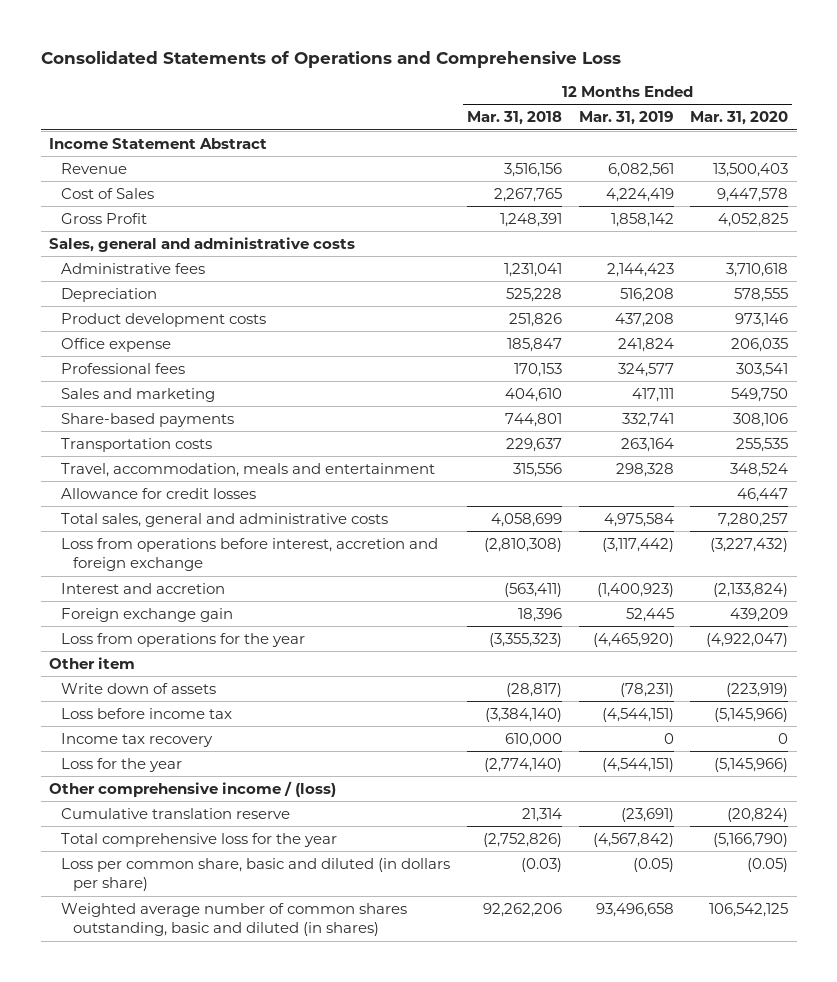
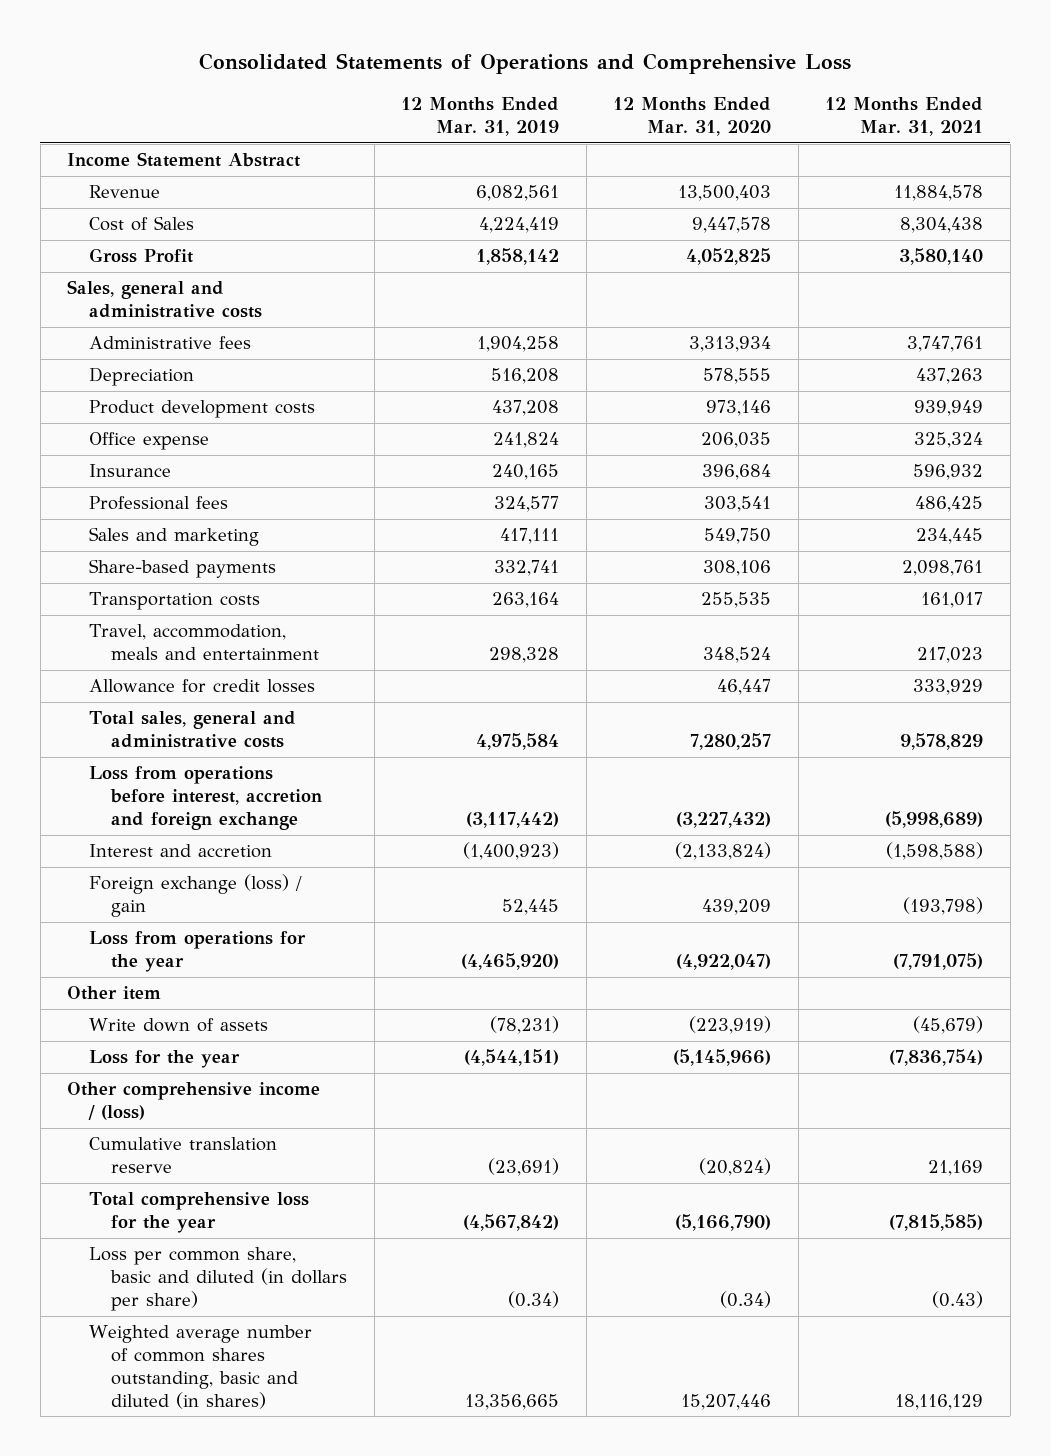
- | 12 Months Ended Mar. 31, 2018 | 12 Months Ended Mar. 31, 2019 | 12 Months Ended Mar. 31, 2020
+ | 12 Months Ended Mar. 31, 2019 | 12 Months Ended Mar. 31, 2020 | 12 Months Ended Mar. 31, 2021
- Administrative fees | 1,231,041 | 2,144,423 | 3,710,618
+ Administrative fees | 1,904,258 | 3,313,934 | 3,747,761
+ Insurance | 240,165 | 396,684 | 596,932
- Foreign exchange gain | 18,396 | 52,445 | 439,209
+ Foreign exchange (loss) / gain | 52,445 | 439,209 | (193,798)
- Loss before income tax | (3,384,140) | (4,544,151) | (5,145,966)
- Income tax recovery | 610,000 | 0 | 0
- Loss per common share, basic and diluted (in dollars per share) | (0.03) | (0.05) | (0.05)
- Weighted average number of common shares outstanding, basic and diluted (in shares) | 92,262,206 | 93,496,658 | 106,542,125
+ Loss per common share, basic and diluted (in dollars per share) | (0.34) | (0.34) | (0.43)
+ Weighted average number of common shares outstanding, basic and diluted (in shares) | 13,356,665 | 15,207,446 | 18,116,129

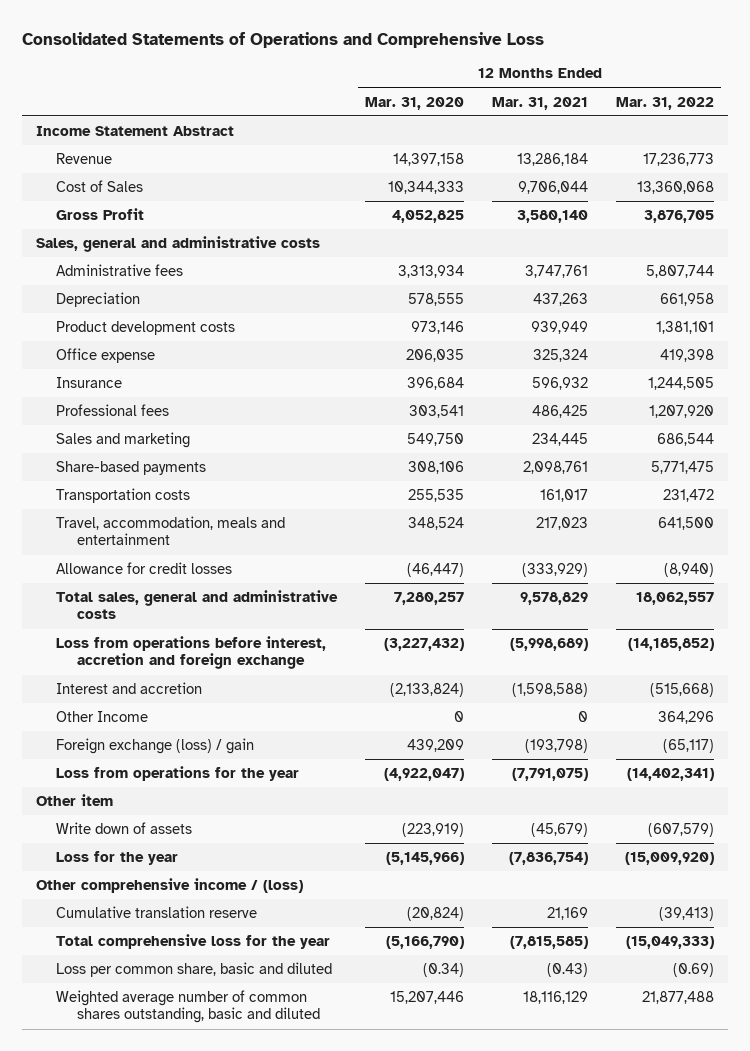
- | 12 Months Ended Mar. 31, 2019 | 12 Months Ended Mar. 31, 2020 | 12 Months Ended Mar. 31, 2021
+ | 12 Months Ended Mar. 31, 2020 | 12 Months Ended Mar. 31, 2021 | 12 Months Ended Mar. 31, 2022
- Revenue | 6,082,561 | 13,500,403 | 11,884,578
- Cost of Sales | 4,224,419 | 9,447,578 | 8,304,438
+ Revenue | 14,397,158 | 13,286,184 | 17,236,773
+ Cost of Sales | 10,344,333 | 9,706,044 | 13,360,068
- Allowance for credit losses | | 46,447 | 333,929
+ Allowance for credit losses | (46,447) | (333,929) | (8,940)
+ Other Income | 0 | 0 | 364,296
- Loss per common share, basic and diluted (in dollars per share) | (0.34) | (0.34) | (0.43)
- Weighted average number of common shares outstanding, basic and diluted (in shares) | 13,356,665 | 15,207,446 | 18,116,129
+ Loss per common share, basic and diluted | (0.34) | (0.43) | (0.69)
+ Weighted average number of common shares outstanding, basic and diluted | 15,207,446 | 18,116,129 | 21,877,488

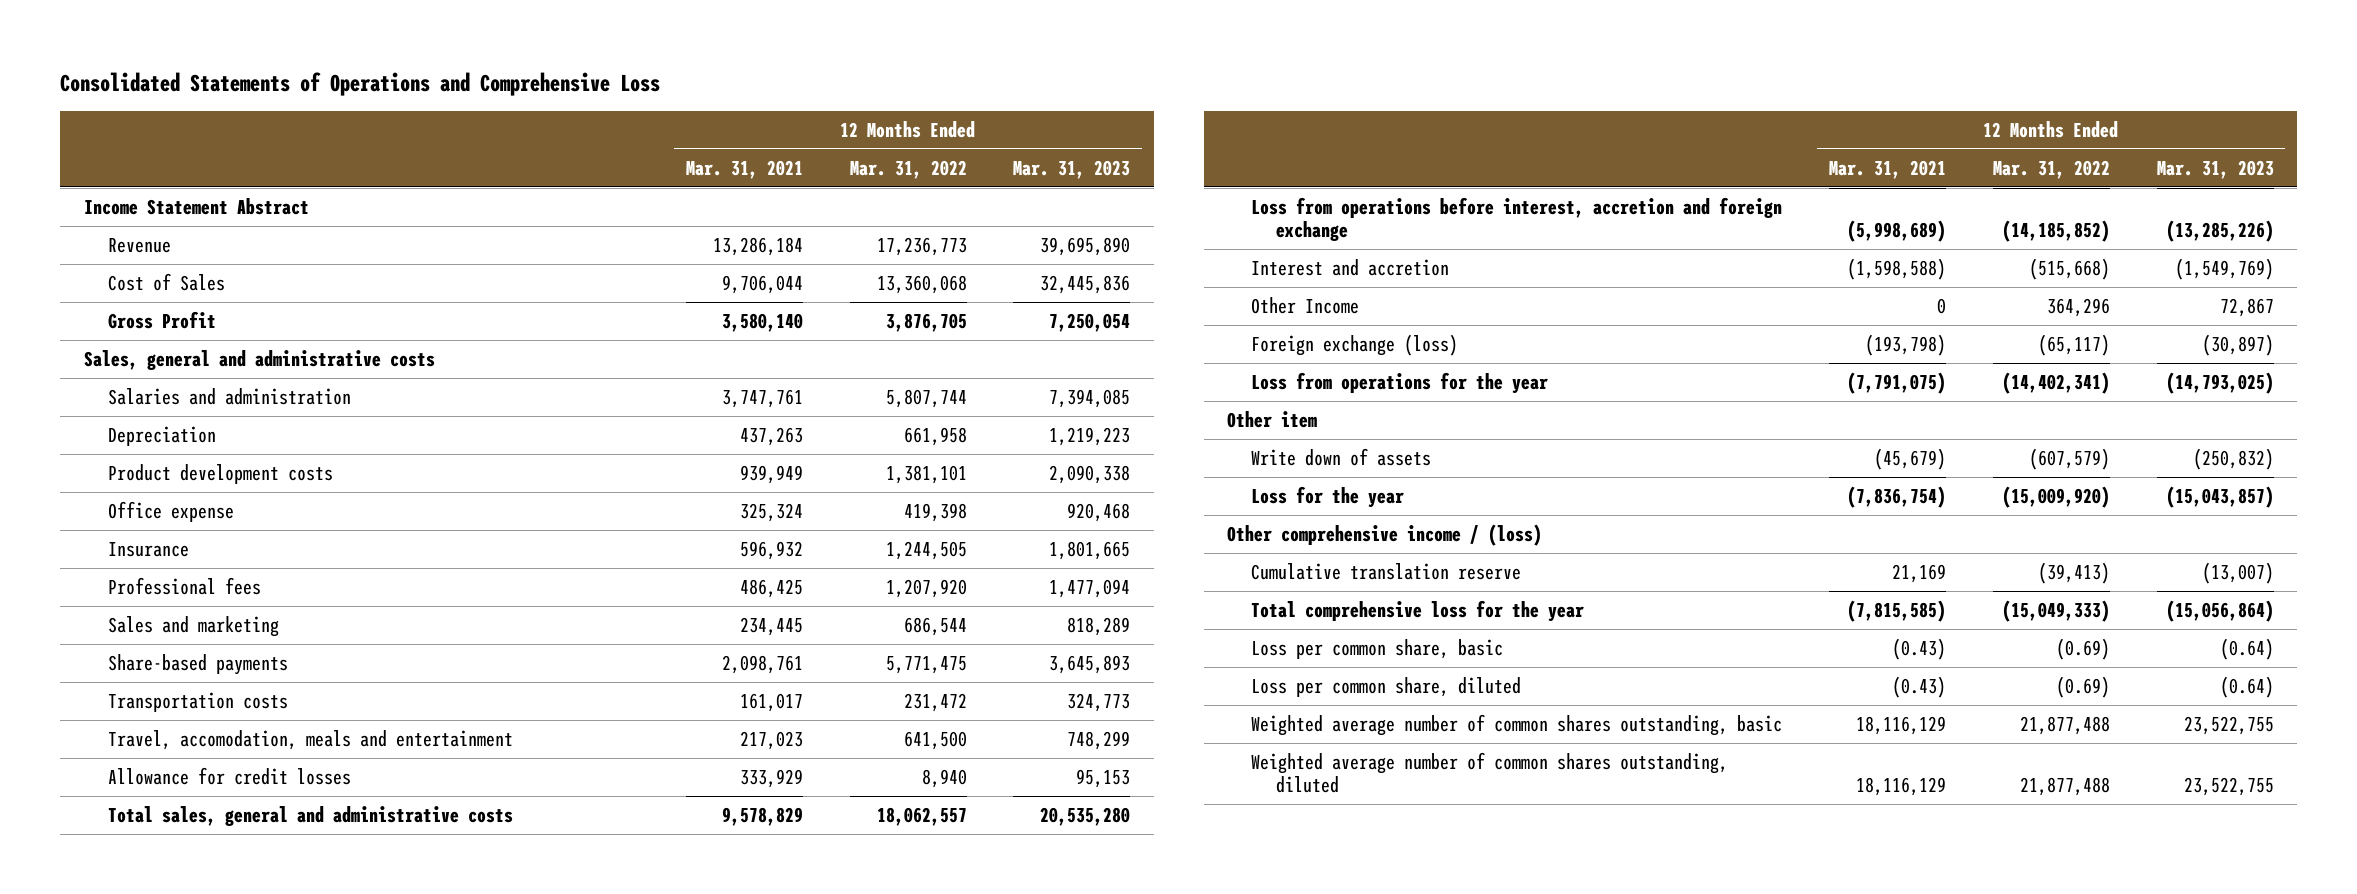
- | 12 Months Ended Mar. 31, 2020 | 12 Months Ended Mar. 31, 2021 | 12 Months Ended Mar. 31, 2022
+ | 12 Months Ended Mar. 31, 2021 | 12 Months Ended Mar. 31, 2022 | 12 Months Ended Mar. 31, 2023
- Administrative fees | 3,313,934 | 3,747,761 | 5,807,744
+ Salaries and administration | 3,747,761 | 5,807,744 | 7,394,085
- Travel, accommodation, meals and entertainment | 348,524 | 217,023 | 641,500
- Allowance for credit losses | (46,447) | (333,929) | (8,940)
+ Travel, accomodation, meals and entertainment | 217,023 | 641,500 | 748,299
+ Allowance for credit losses | 333,929 | 8,940 | 95,153
- Foreign exchange (loss) / gain | 439,209 | (193,798) | (65,117)
+ Foreign exchange (loss) | (193,798) | (65,117) | (30,897)
- Loss per common share, basic and diluted | (0.34) | (0.43) | (0.69)
- Weighted average number of common shares outstanding, basic and diluted | 15,207,446 | 18,116,129 | 21,877,488
+ Loss per common share, basic | (0.43) | (0.69) | (0.64)
+ Loss per common share, diluted | (0.43) | (0.69) | (0.64)
+ Weighted average number of common shares outstanding, basic | 18,116,129 | 21,877,488 | 23,522,755
+ Weighted average number of common shares outstanding, diluted | 18,116,129 | 21,877,488 | 23,522,755

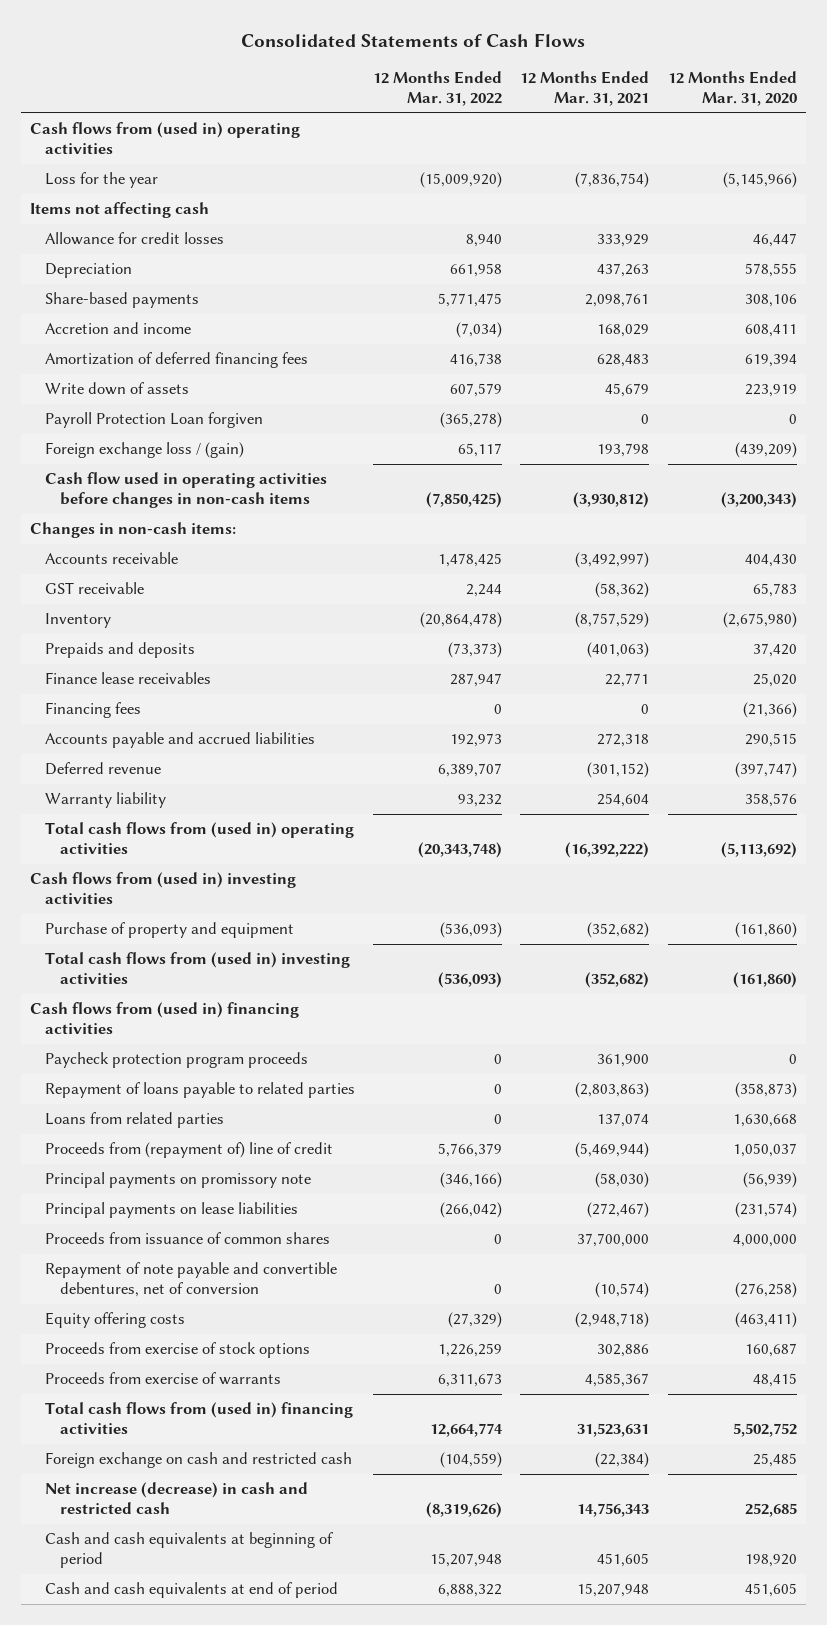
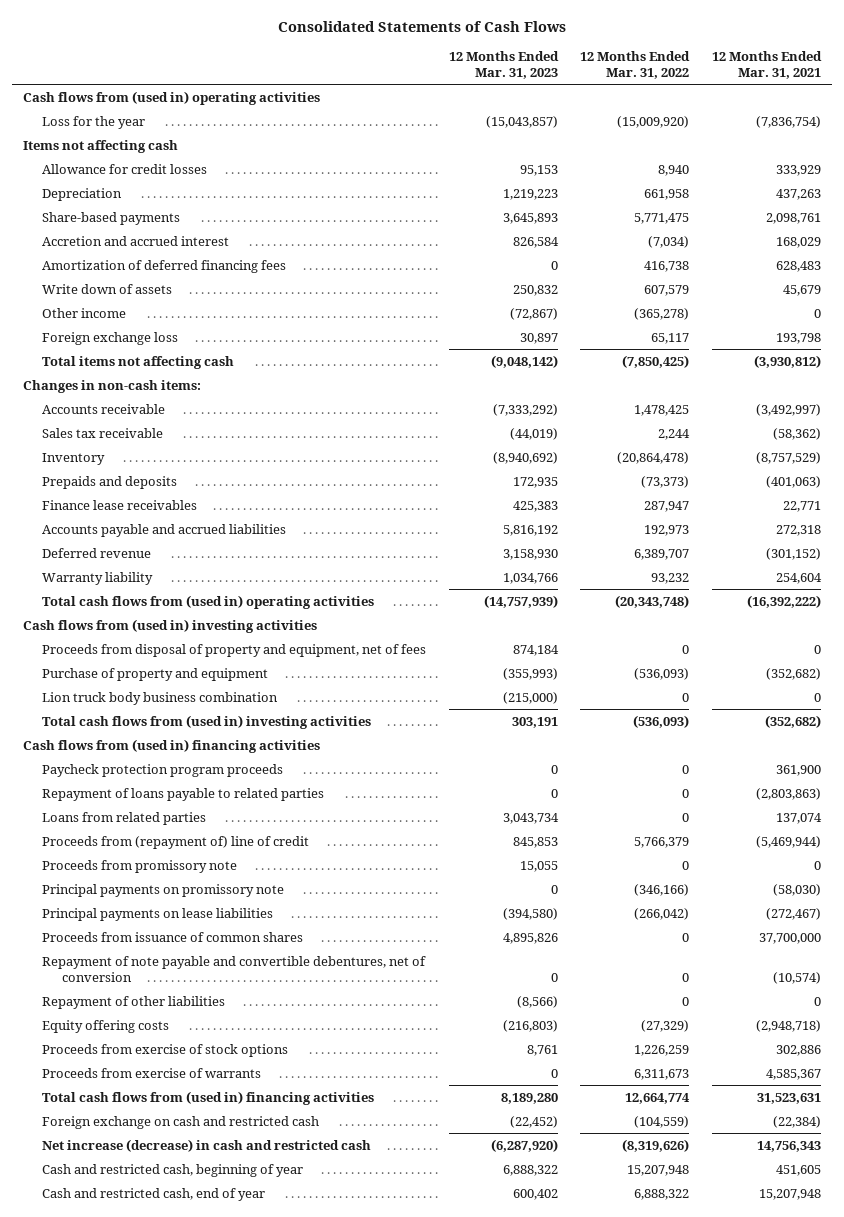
- | 12 Months Ended Mar. 31, 2022 | 12 Months Ended Mar. 31, 2021 | 12 Months Ended Mar. 31, 2020
+ | 12 Months Ended Mar. 31, 2023 | 12 Months Ended Mar. 31, 2022 | 12 Months Ended Mar. 31, 2021
- Accretion and income | (7,034) | 168,029 | 608,411
+ Accretion and accrued interest | 826,584 | (7,034) | 168,029
- Payroll Protection Loan forgiven | (365,278) | 0 | 0
- Foreign exchange loss / (gain) | 65,117 | 193,798 | (439,209)
- Cash flow used in operating activities before changes in non-cash items | (7,850,425) | (3,930,812) | (3,200,343)
+ Other income | (72,867) | (365,278) | 0
+ Foreign exchange loss | 30,897 | 65,117 | 193,798
+ Total items not affecting cash | (9,048,142) | (7,850,425) | (3,930,812)
- GST receivable | 2,244 | (58,362) | 65,783
+ Sales tax receivable | (44,019) | 2,244 | (58,362)
- Financing fees | 0 | 0 | (21,366)
+ Proceeds from disposal of property and equipment, net of fees | 874,184 | 0 | 0
+ Lion truck body business combination | (215,000) | 0 | 0
+ Proceeds from promissory note | 15,055 | 0 | 0
+ Repayment of other liabilities | (8,566) | 0 | 0
- Cash and cash equivalents at beginning of period | 15,207,948 | 451,605 | 198,920
- Cash and cash equivalents at end of period | 6,888,322 | 15,207,948 | 451,605
+ Cash and restricted cash, beginning of year | 6,888,322 | 15,207,948 | 451,605
+ Cash and restricted cash, end of year | 600,402 | 6,888,322 | 15,207,948

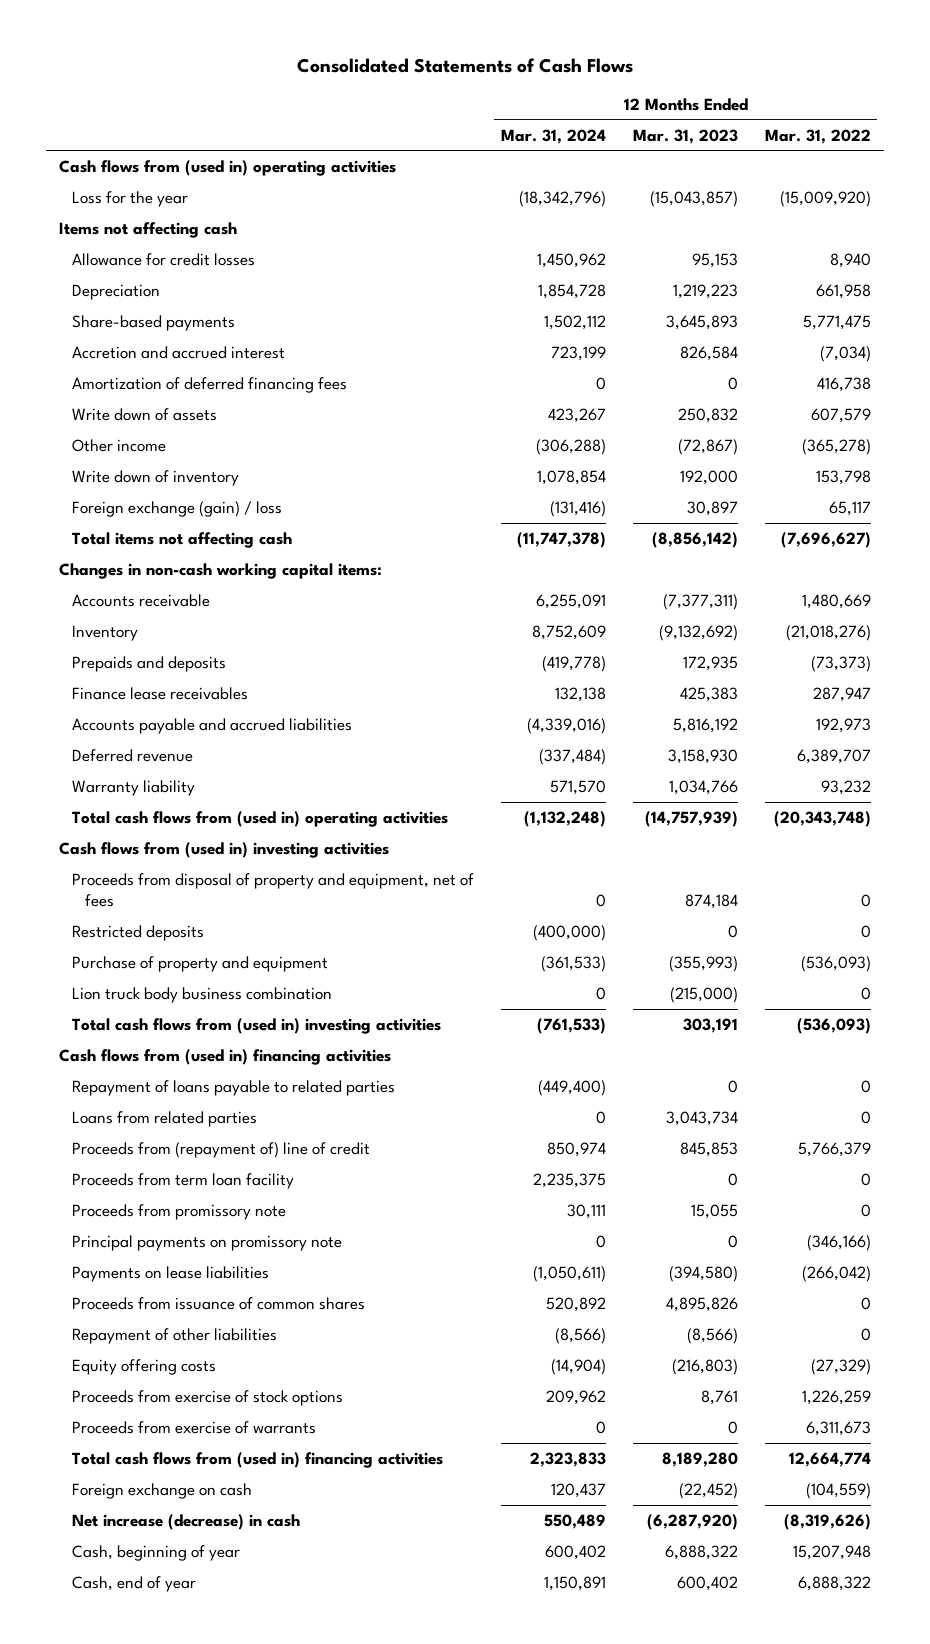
- | 12 Months Ended Mar. 31, 2023 | 12 Months Ended Mar. 31, 2022 | 12 Months Ended Mar. 31, 2021
+ | 12 Months Ended Mar. 31, 2024 | 12 Months Ended Mar. 31, 2023 | 12 Months Ended Mar. 31, 2022
- Foreign exchange loss | 30,897 | 65,117 | 193,798
- Total items not affecting cash | (9,048,142) | (7,850,425) | (3,930,812)
- Changes in non-cash items:
- Accounts receivable | (7,333,292) | 1,478,425 | (3,492,997)
- Sales tax receivable | (44,019) | 2,244 | (58,362)
- Inventory | (8,940,692) | (20,864,478) | (8,757,529)
+ Write down of inventory | 1,078,854 | 192,000 | 153,798
+ Foreign exchange (gain) / loss | (131,416) | 30,897 | 65,117
+ Total items not affecting cash | (11,747,378) | (8,856,142) | (7,696,627)
+ Changes in non-cash working capital items:
+ Accounts receivable | 6,255,091 | (7,377,311) | 1,480,669
+ Inventory | 8,752,609 | (9,132,692) | (21,018,276)
+ Restricted deposits | (400,000) | 0 | 0
- Paycheck protection program proceeds | 0 | 0 | 361,900
+ Proceeds from term loan facility | 2,235,375 | 0 | 0
- Principal payments on lease liabilities | (394,580) | (266,042) | (272,467)
+ Payments on lease liabilities | (1,050,611) | (394,580) | (266,042)
- Repayment of note payable and convertible debentures, net of conversion | 0 | 0 | (10,574)
- Foreign exchange on cash and restricted cash | (22,452) | (104,559) | (22,384)
- Net increase (decrease) in cash and restricted cash | (6,287,920) | (8,319,626) | 14,756,343
- Cash and restricted cash, beginning of year | 6,888,322 | 15,207,948 | 451,605
- Cash and restricted cash, end of year | 600,402 | 6,888,322 | 15,207,948
+ Foreign exchange on cash | 120,437 | (22,452) | (104,559)
+ Net increase (decrease) in cash | 550,489 | (6,287,920) | (8,319,626)
+ Cash, beginning of year | 600,402 | 6,888,322 | 15,207,948
+ Cash, end of year | 1,150,891 | 600,402 | 6,888,322

